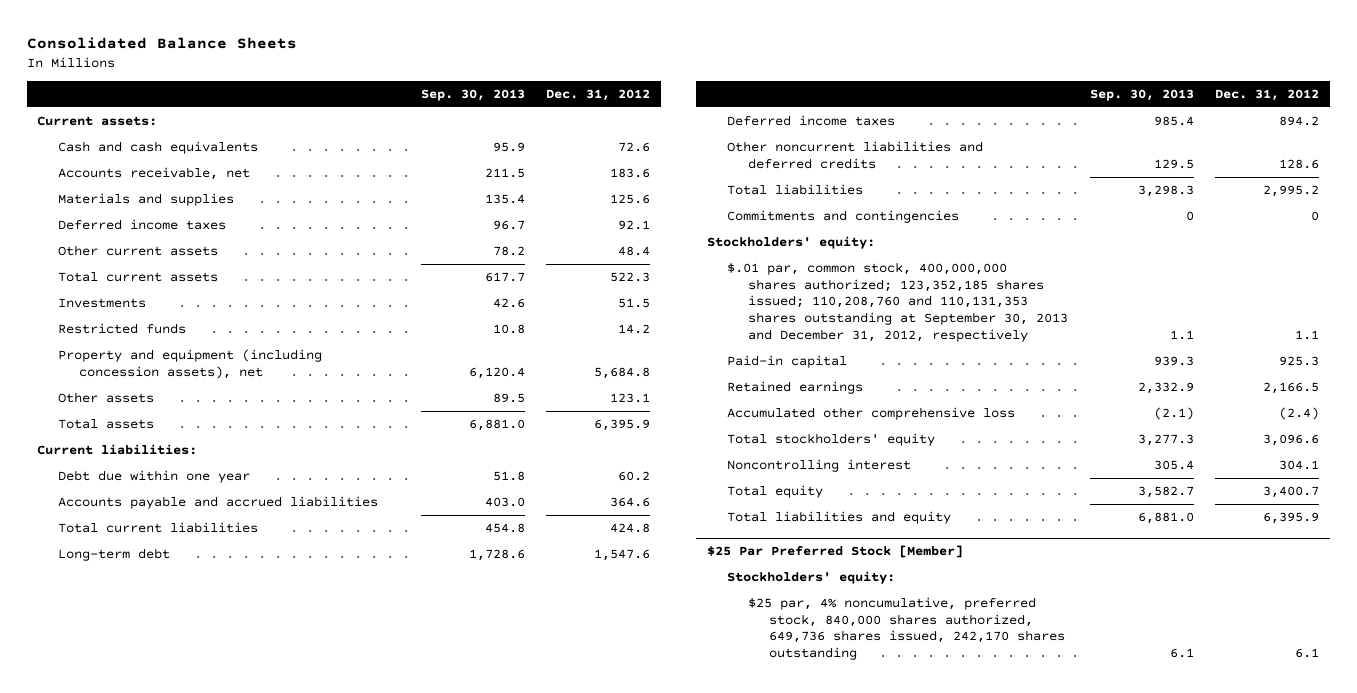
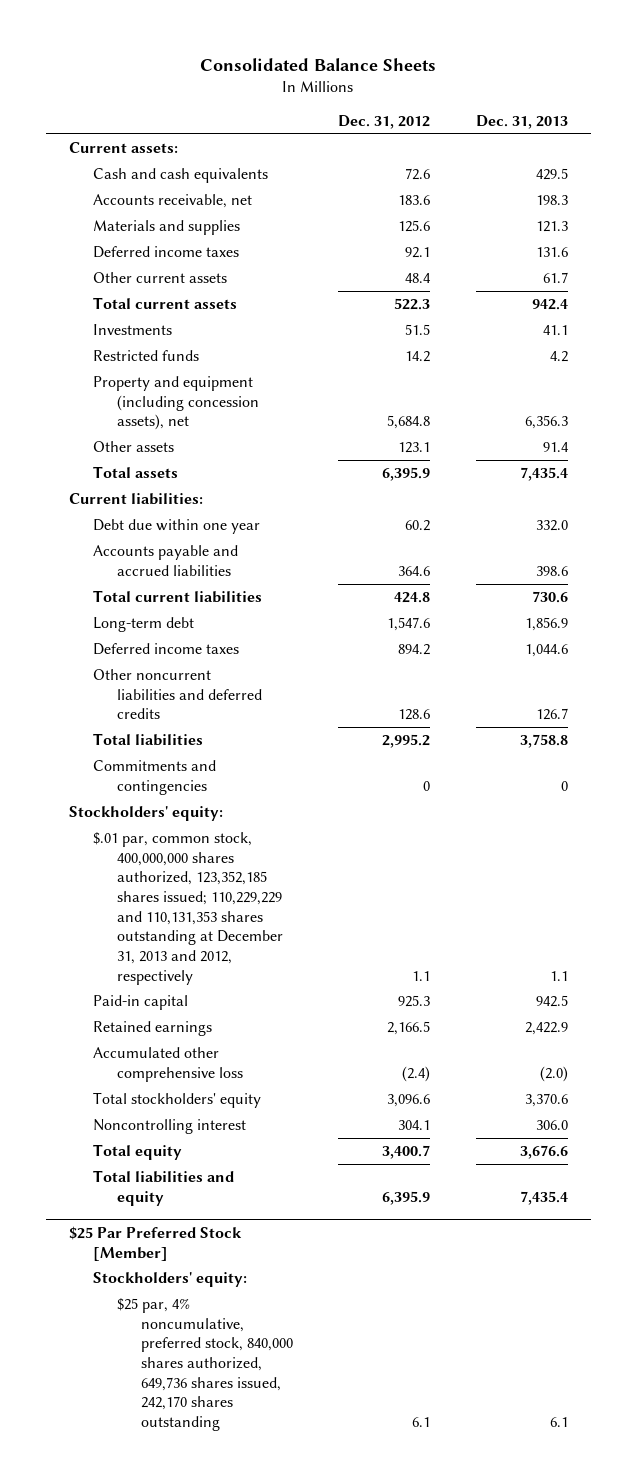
- | Sep. 30, 2013 | Dec. 31, 2012
+ | Dec. 31, 2012 | Dec. 31, 2013
- $.01 par, common stock, 400,000,000 shares authorized; 123,352,185 shares issued; 110,208,760 and 110,131,353 shares outstanding at September 30, 2013 and December 31, 2012, respectively | 1.1 | 1.1
+ $.01 par, common stock, 400,000,000 shares authorized, 123,352,185 shares issued; 110,229,229 and 110,131,353 shares outstanding at December 31, 2013 and 2012, respectively | 1.1 | 1.1

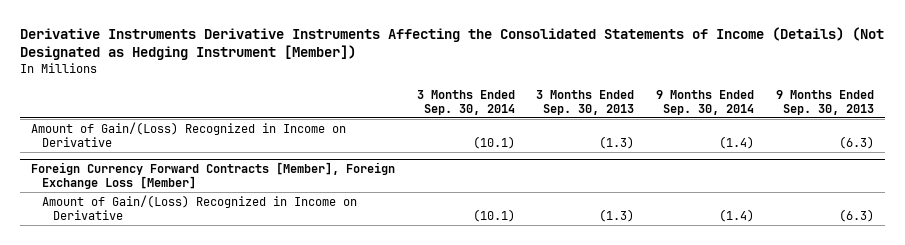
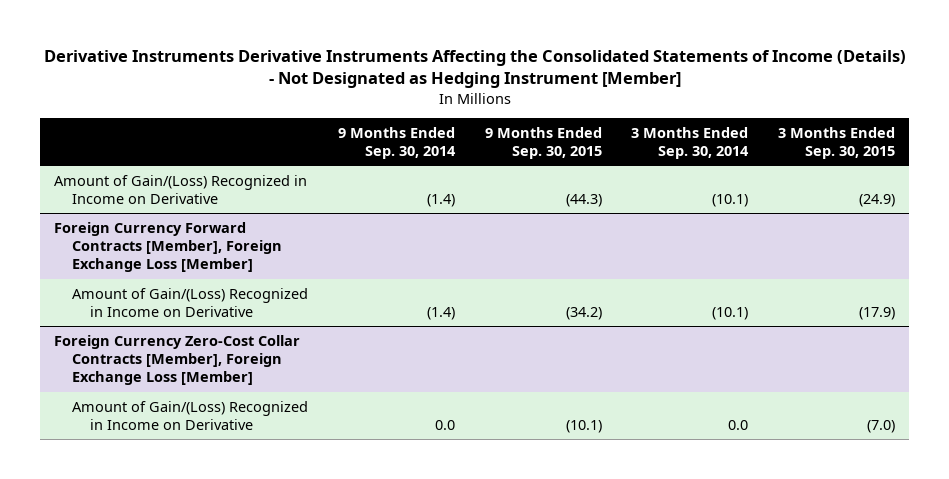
- Derivative Instruments Derivative Instruments Affecting the Consolidated Statements of Income (Details) (Not Designated as Hedging Instrument [Member])
+ Derivative Instruments Derivative Instruments Affecting the Consolidated Statements of Income (Details) - Not Designated as Hedging Instrument [Member]
- | 3 Months Ended Sep. 30, 2014 | 3 Months Ended Sep. 30, 2013 | 9 Months Ended Sep. 30, 2014 | 9 Months Ended Sep. 30, 2013
+ | 9 Months Ended Sep. 30, 2014 | 9 Months Ended Sep. 30, 2015 | 3 Months Ended Sep. 30, 2014 | 3 Months Ended Sep. 30, 2015
+ Foreign Currency Zero-Cost Collar Contracts [Member], Foreign Exchange Loss [Member]
+ Amount of Gain/(Loss) Recognized in Income on Derivative | 0.0 | (10.1) | 0.0 | (7.0)

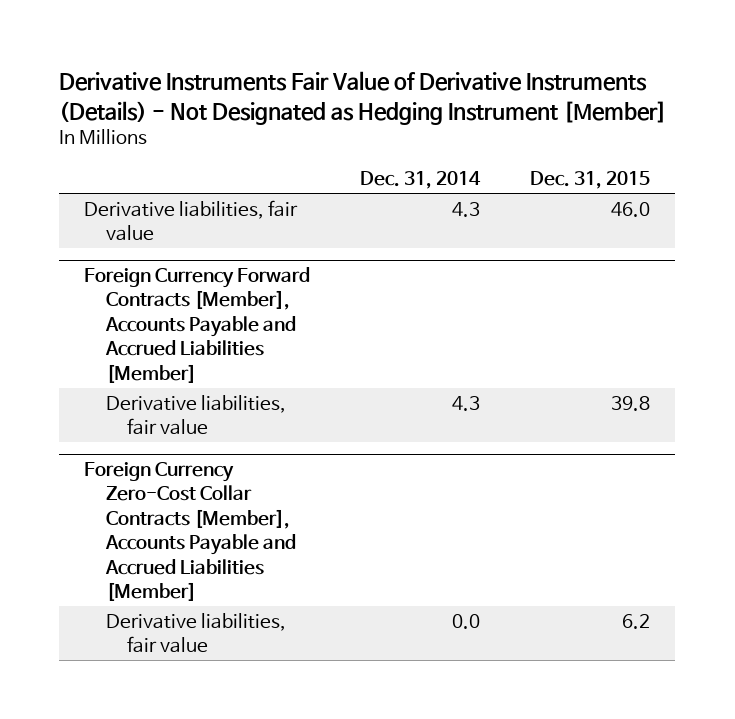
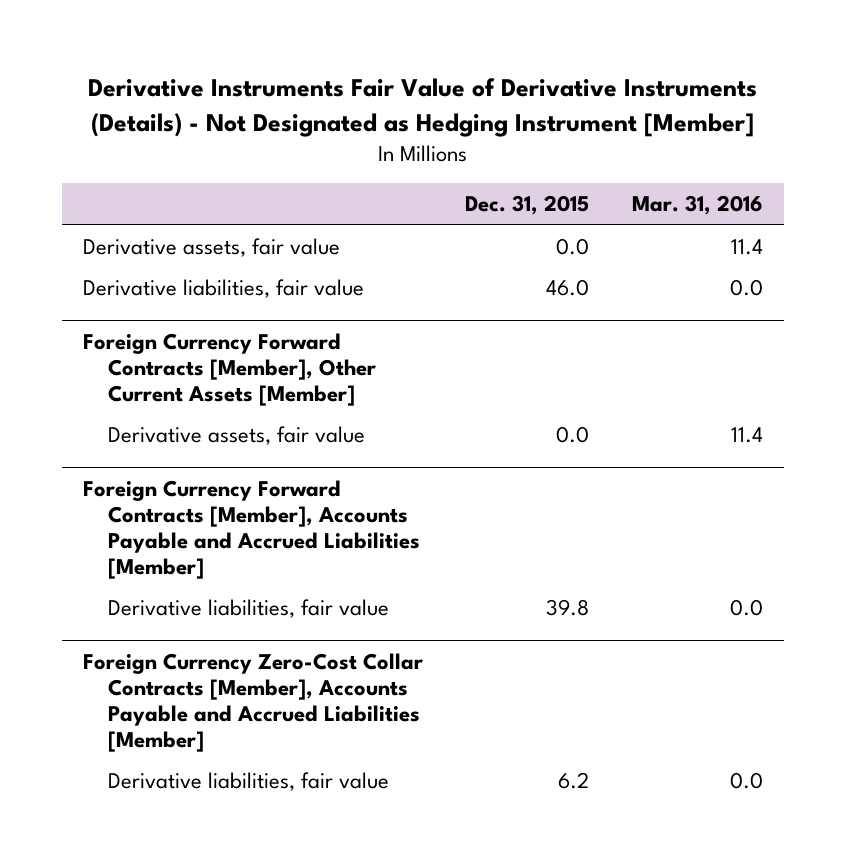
- | Dec. 31, 2014 | Dec. 31, 2015
+ | Dec. 31, 2015 | Mar. 31, 2016
+ Derivative assets, fair value | 0.0 | 11.4
+ Foreign Currency Forward Contracts [Member], Other Current Assets [Member]
+ Derivative assets, fair value | 0.0 | 11.4

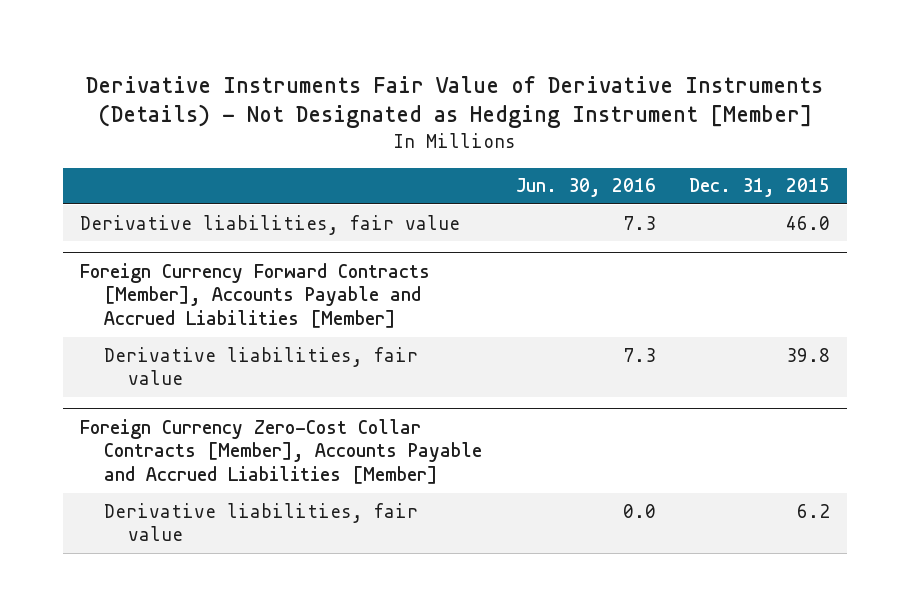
- | Dec. 31, 2015 | Mar. 31, 2016
+ | Jun. 30, 2016 | Dec. 31, 2015
- Derivative assets, fair value | 0.0 | 11.4
- Foreign Currency Forward Contracts [Member], Other Current Assets [Member]
- Derivative assets, fair value | 0.0 | 11.4

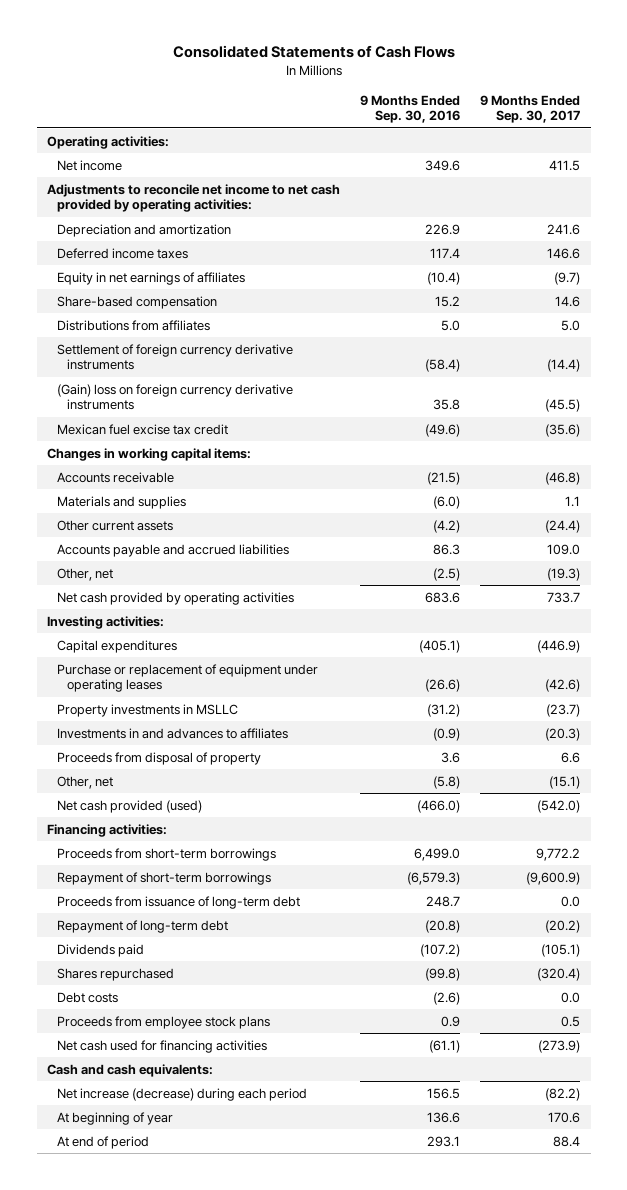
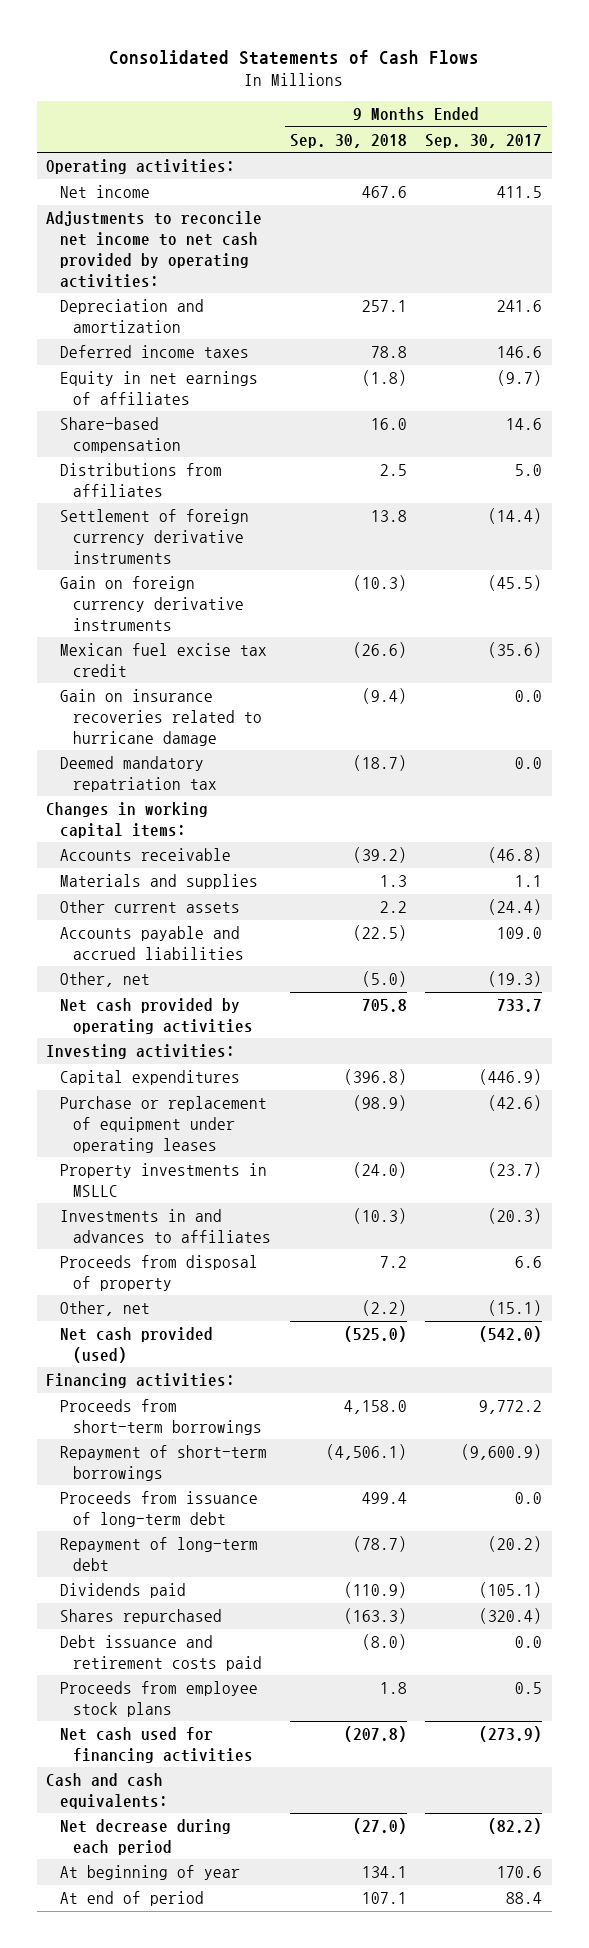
- | 9 Months Ended Sep. 30, 2016 | 9 Months Ended Sep. 30, 2017
+ | 9 Months Ended Sep. 30, 2018 | 9 Months Ended Sep. 30, 2017
- (Gain) loss on foreign currency derivative instruments | 35.8 | (45.5)
+ Gain on foreign currency derivative instruments | (10.3) | (45.5)
+ Gain on insurance recoveries related to hurricane damage | (9.4) | 0.0
+ Deemed mandatory repatriation tax | (18.7) | 0.0
- Debt costs | (2.6) | 0.0
+ Debt issuance and retirement costs paid | (8.0) | 0.0
- Net increase (decrease) during each period | 156.5 | (82.2)
+ Net decrease during each period | (27.0) | (82.2)

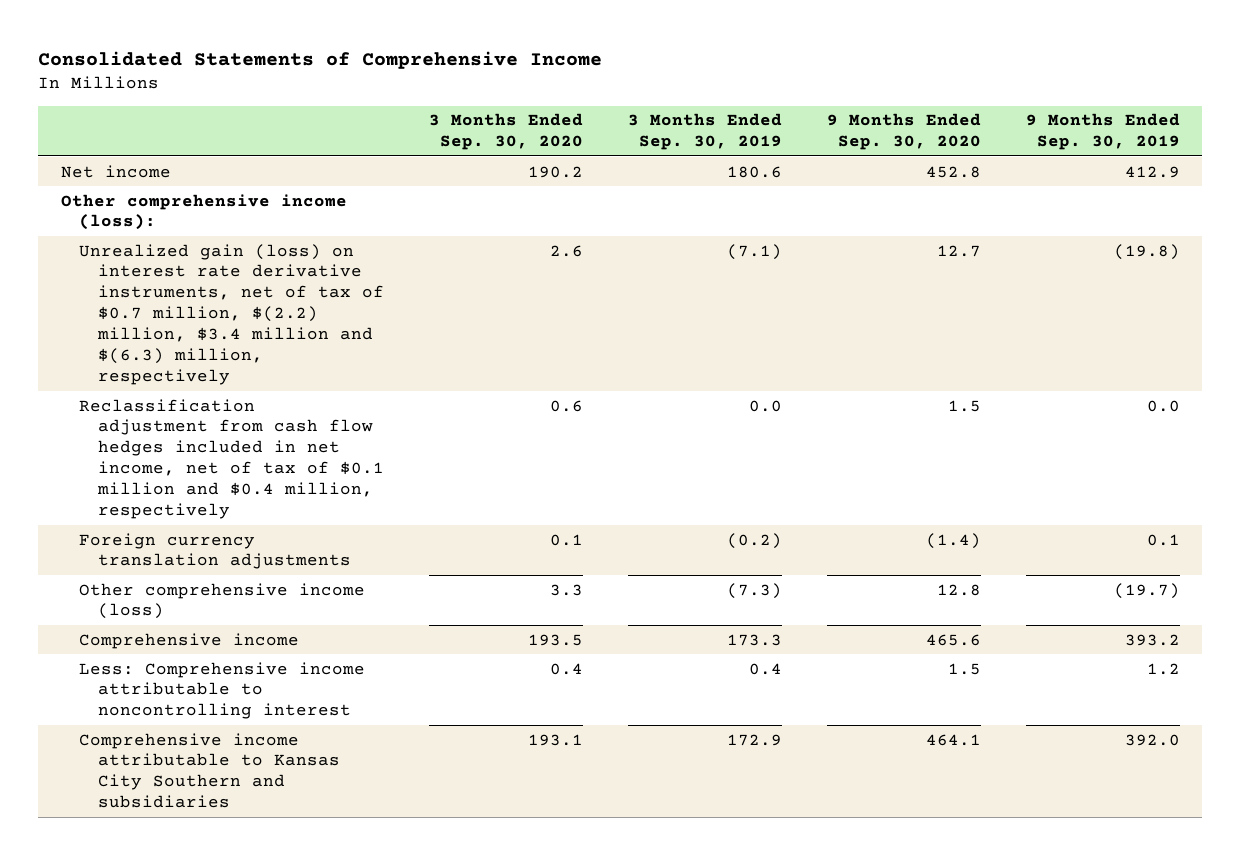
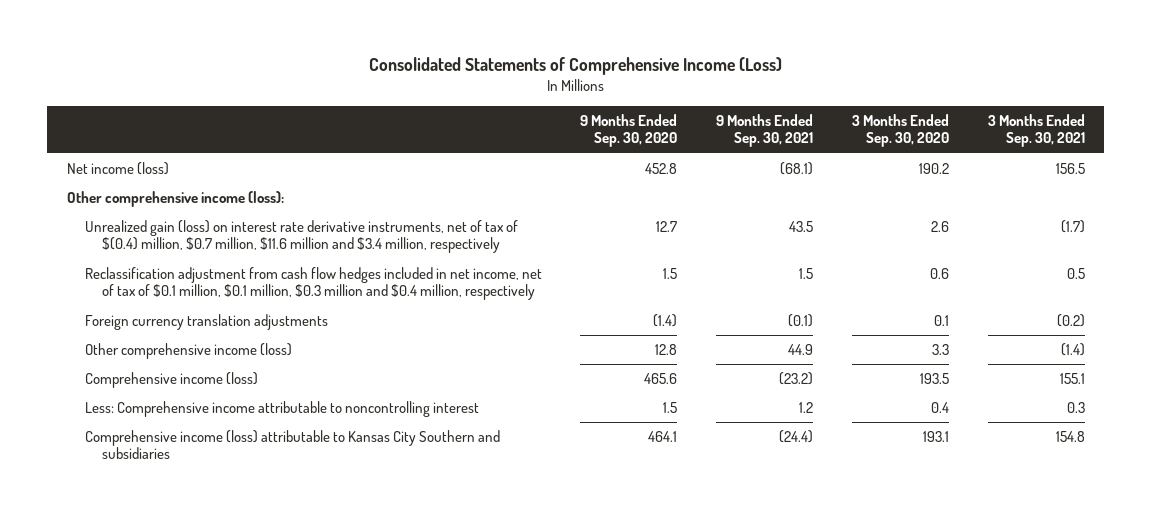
- Consolidated Statements of Comprehensive Income
+ Consolidated Statements of Comprehensive Income (Loss)
- | 3 Months Ended Sep. 30, 2020 | 3 Months Ended Sep. 30, 2019 | 9 Months Ended Sep. 30, 2020 | 9 Months Ended Sep. 30, 2019
+ | 9 Months Ended Sep. 30, 2020 | 9 Months Ended Sep. 30, 2021 | 3 Months Ended Sep. 30, 2020 | 3 Months Ended Sep. 30, 2021
- Net income | 190.2 | 180.6 | 452.8 | 412.9
+ Net income (loss) | 452.8 | (68.1) | 190.2 | 156.5
- Unrealized gain (loss) on interest rate derivative instruments, net of tax of $0.7 million, $(2.2) million, $3.4 million and $(6.3) million, respectively | 2.6 | (7.1) | 12.7 | (19.8)
- Reclassification adjustment from cash flow hedges included in net income, net of tax of $0.1 million and $0.4 million, respectively | 0.6 | 0.0 | 1.5 | 0.0
+ Unrealized gain (loss) on interest rate derivative instruments, net of tax of $(0.4) million, $0.7 million, $11.6 million and $3.4 million, respectively | 12.7 | 43.5 | 2.6 | (1.7)
+ Reclassification adjustment from cash flow hedges included in net income, net of tax of $0.1 million, $0.1 million, $0.3 million and $0.4 million, respectively | 1.5 | 1.5 | 0.6 | 0.5
- Comprehensive income | 193.5 | 173.3 | 465.6 | 393.2
+ Comprehensive income (loss) | 465.6 | (23.2) | 193.5 | 155.1
- Comprehensive income attributable to Kansas City Southern and subsidiaries | 193.1 | 172.9 | 464.1 | 392.0
+ Comprehensive income (loss) attributable to Kansas City Southern and subsidiaries | 464.1 | (24.4) | 193.1 | 154.8

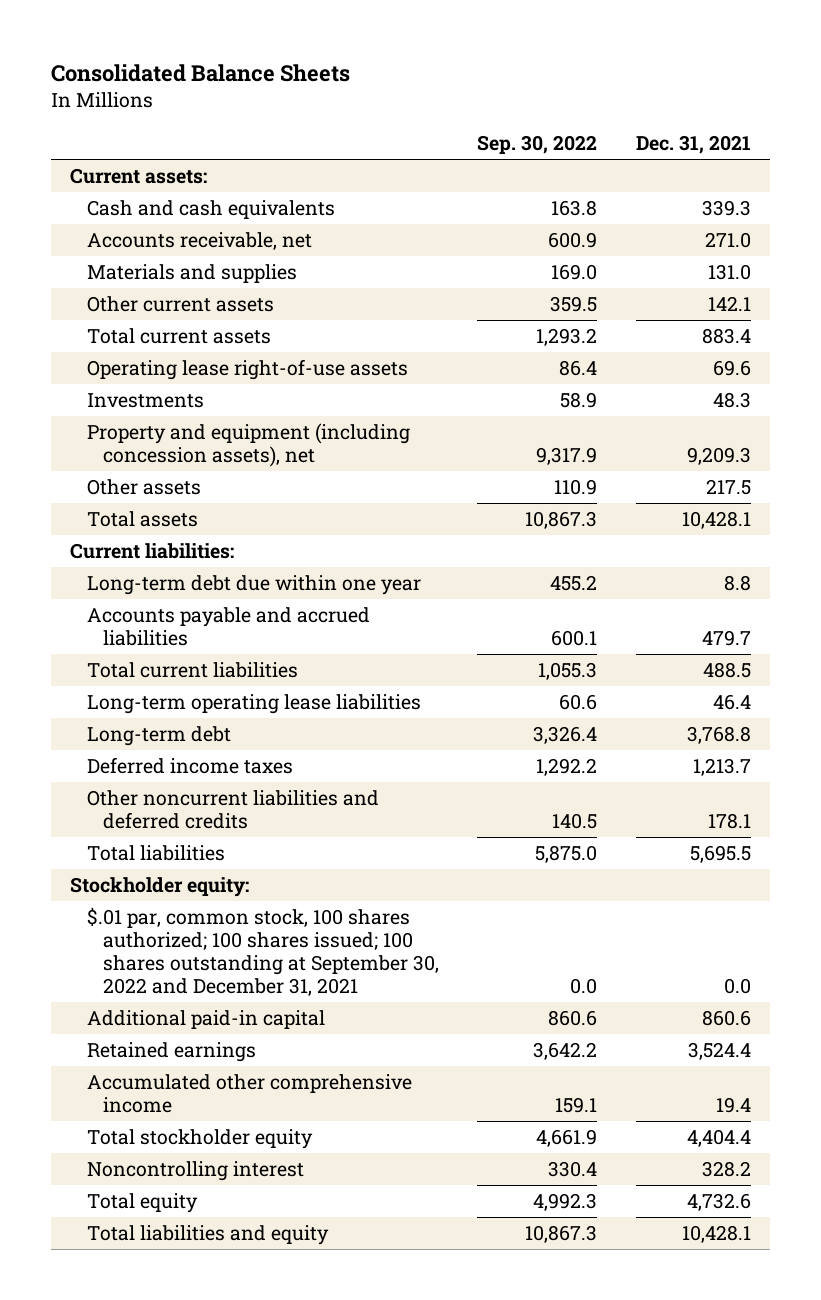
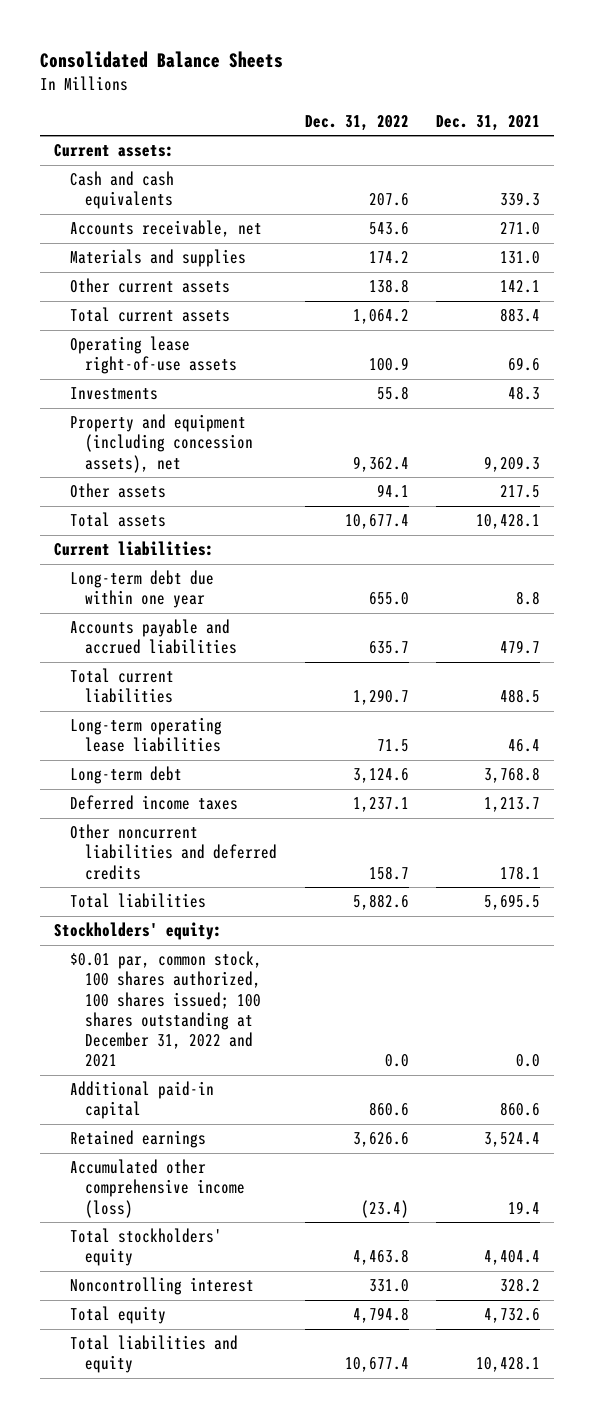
- | Sep. 30, 2022 | Dec. 31, 2021
+ | Dec. 31, 2022 | Dec. 31, 2021
- Stockholder equity:
- $.01 par, common stock, 100 shares authorized; 100 shares issued; 100 shares outstanding at September 30, 2022 and December 31, 2021 | 0.0 | 0.0
+ Stockholders' equity:
+ $0.01 par, common stock, 100 shares authorized, 100 shares issued; 100 shares outstanding at December 31, 2022 and 2021 | 0.0 | 0.0
- Accumulated other comprehensive income | 159.1 | 19.4
- Total stockholder equity | 4,661.9 | 4,404.4
+ Accumulated other comprehensive income (loss) | (23.4) | 19.4
+ Total stockholders' equity | 4,463.8 | 4,404.4

